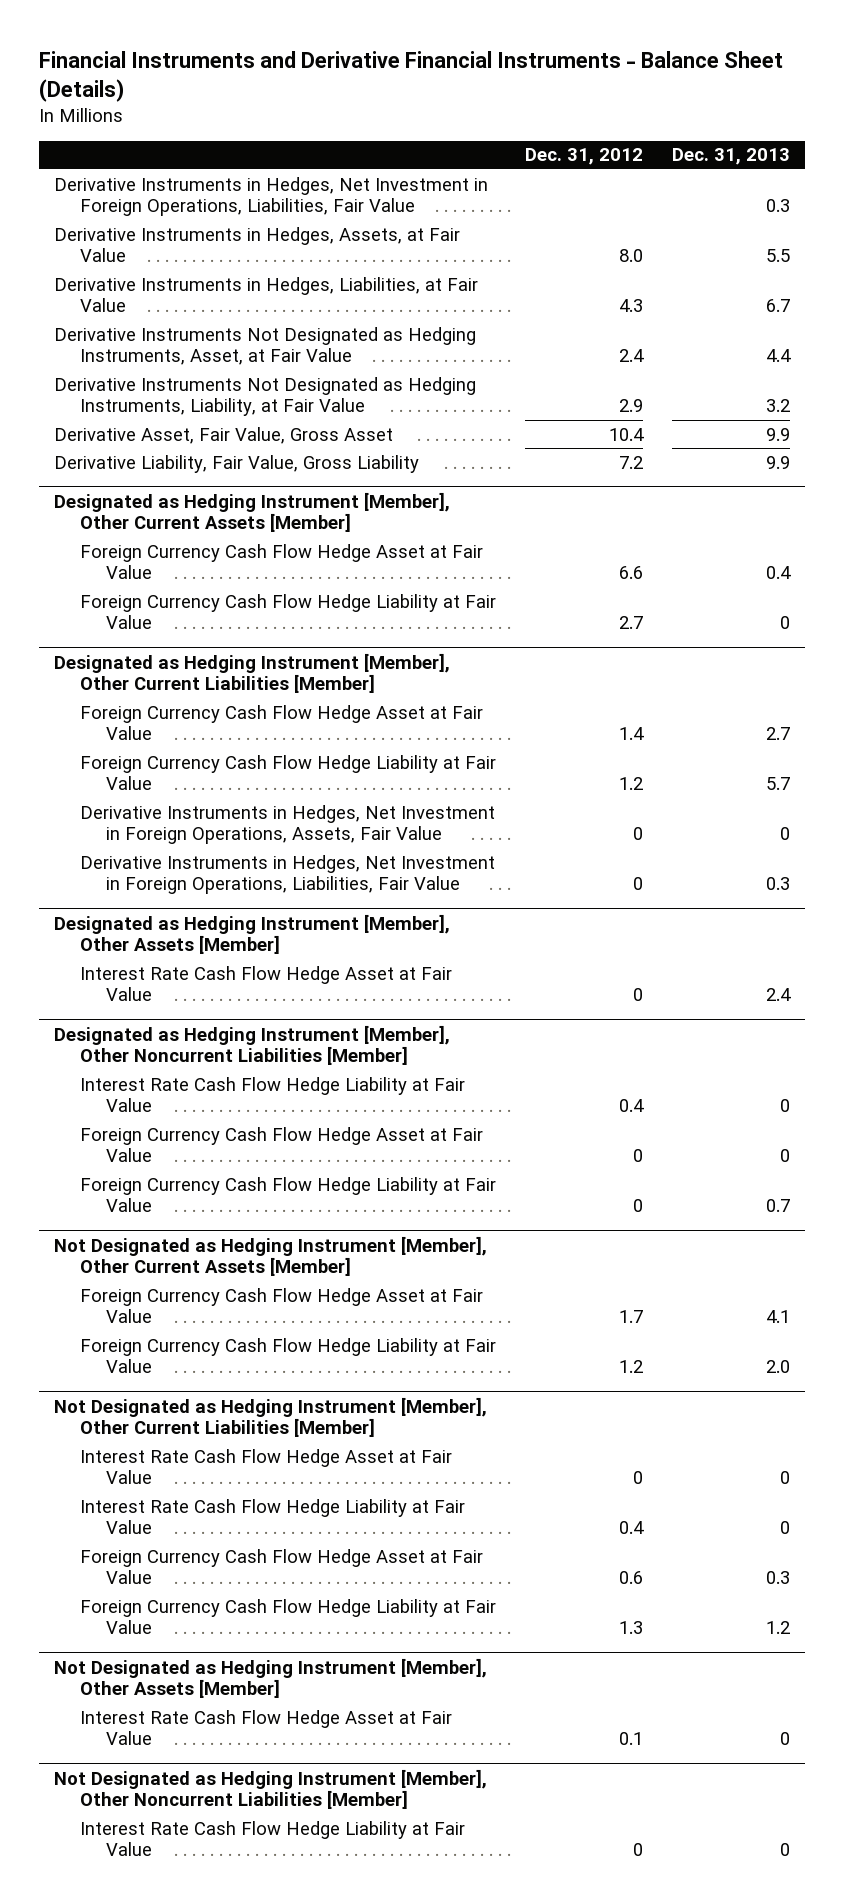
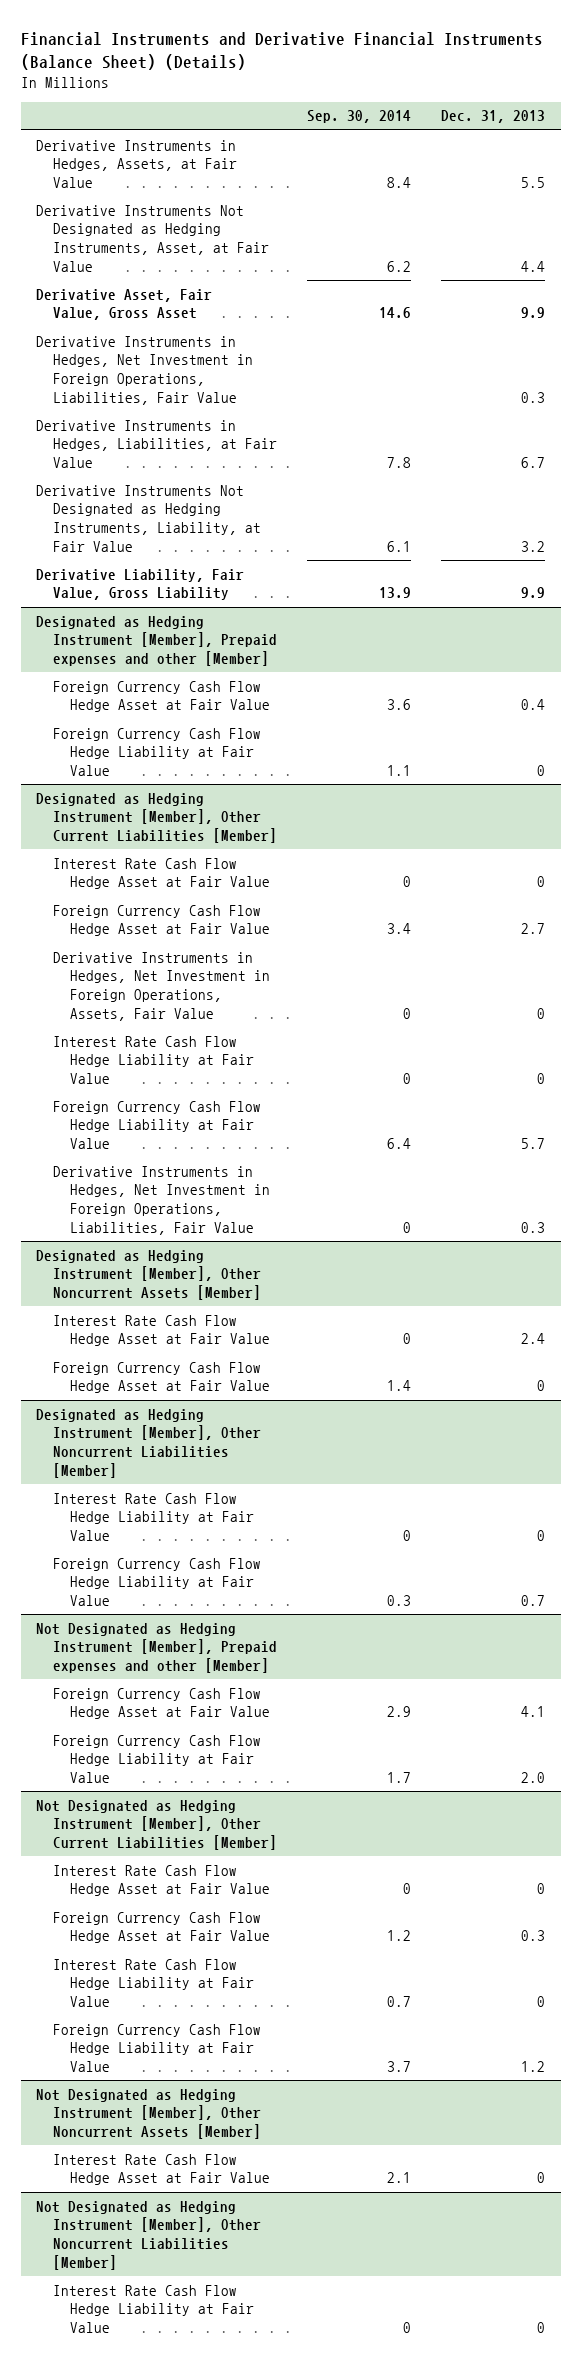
- Financial Instruments and Derivative Financial Instruments - Balance Sheet (Details)
+ Financial Instruments and Derivative Financial Instruments (Balance Sheet) (Details)
- | Dec. 31, 2012 | Dec. 31, 2013
+ | Sep. 30, 2014 | Dec. 31, 2013
moved down: Derivative Instruments in Hedges, Net Investment in Foreign Operations, Liabilities, Fair Value | | 0.3
moved down: Derivative Instruments in Hedges, Liabilities, at Fair Value | 7.8 | 6.7
moved down: Derivative Instruments Not Designated as Hedging Instruments, Liability, at Fair Value | 6.1 | 3.2
- Designated as Hedging Instrument [Member], Other Current Assets [Member]
+ Designated as Hedging Instrument [Member], Prepaid expenses and other [Member]
@ Designated as Hedging Instrument [Member], Other Current Liabilities [Member]
+ Interest Rate Cash Flow Hedge Asset at Fair Value | 0 | 0
+ Interest Rate Cash Flow Hedge Liability at Fair Value | 0 | 0
moved down: Foreign Currency Cash Flow Hedge Liability at Fair Value | 6.4 | 5.7
- Designated as Hedging Instrument [Member], Other Assets [Member]
+ Designated as Hedging Instrument [Member], Other Noncurrent Assets [Member]
+ Foreign Currency Cash Flow Hedge Asset at Fair Value | 1.4 | 0
@ Designated as Hedging Instrument [Member], Other Noncurrent Liabilities [Member]
- Foreign Currency Cash Flow Hedge Asset at Fair Value | 0 | 0
- Not Designated as Hedging Instrument [Member], Other Current Assets [Member]
+ Not Designated as Hedging Instrument [Member], Prepaid expenses and other [Member]
@ Not Designated as Hedging Instrument [Member], Other Current Liabilities [Member]
moved down: Interest Rate Cash Flow Hedge Liability at Fair Value | 0.7 | 0
- Not Designated as Hedging Instrument [Member], Other Assets [Member]
+ Not Designated as Hedging Instrument [Member], Other Noncurrent Assets [Member]

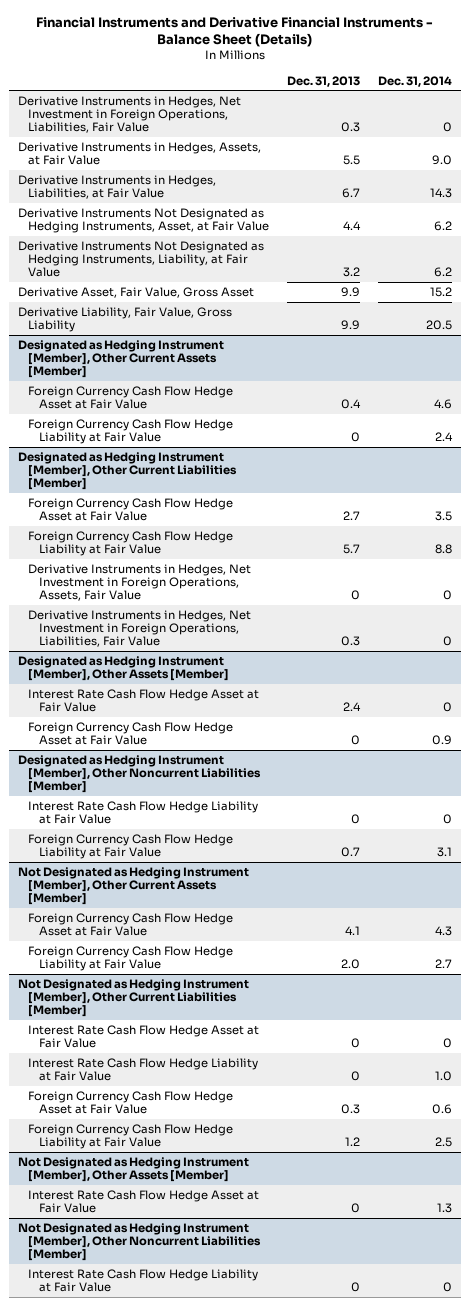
- Financial Instruments and Derivative Financial Instruments (Balance Sheet) (Details)
+ Financial Instruments and Derivative Financial Instruments - Balance Sheet (Details)
- | Sep. 30, 2014 | Dec. 31, 2013
+ | Dec. 31, 2013 | Dec. 31, 2014
moved down: Derivative Instruments in Hedges, Assets, at Fair Value | 5.5 | 9.0
moved down: Derivative Instruments Not Designated as Hedging Instruments, Asset, at Fair Value | 4.4 | 6.2
moved down: Derivative Asset, Fair Value, Gross Asset | 9.9 | 15.2
- Designated as Hedging Instrument [Member], Prepaid expenses and other [Member]
+ Designated as Hedging Instrument [Member], Other Current Assets [Member]
@ Designated as Hedging Instrument [Member], Other Current Liabilities [Member]
- Interest Rate Cash Flow Hedge Asset at Fair Value | 0 | 0
- Interest Rate Cash Flow Hedge Liability at Fair Value | 0 | 0
moved down: Derivative Instruments in Hedges, Net Investment in Foreign Operations, Assets, Fair Value | 0 | 0
- Designated as Hedging Instrument [Member], Other Noncurrent Assets [Member]
+ Designated as Hedging Instrument [Member], Other Assets [Member]
- Not Designated as Hedging Instrument [Member], Prepaid expenses and other [Member]
+ Not Designated as Hedging Instrument [Member], Other Current Assets [Member]
@ Not Designated as Hedging Instrument [Member], Other Current Liabilities [Member]
moved down: Foreign Currency Cash Flow Hedge Asset at Fair Value | 0.3 | 0.6
- Not Designated as Hedging Instrument [Member], Other Noncurrent Assets [Member]
+ Not Designated as Hedging Instrument [Member], Other Assets [Member]

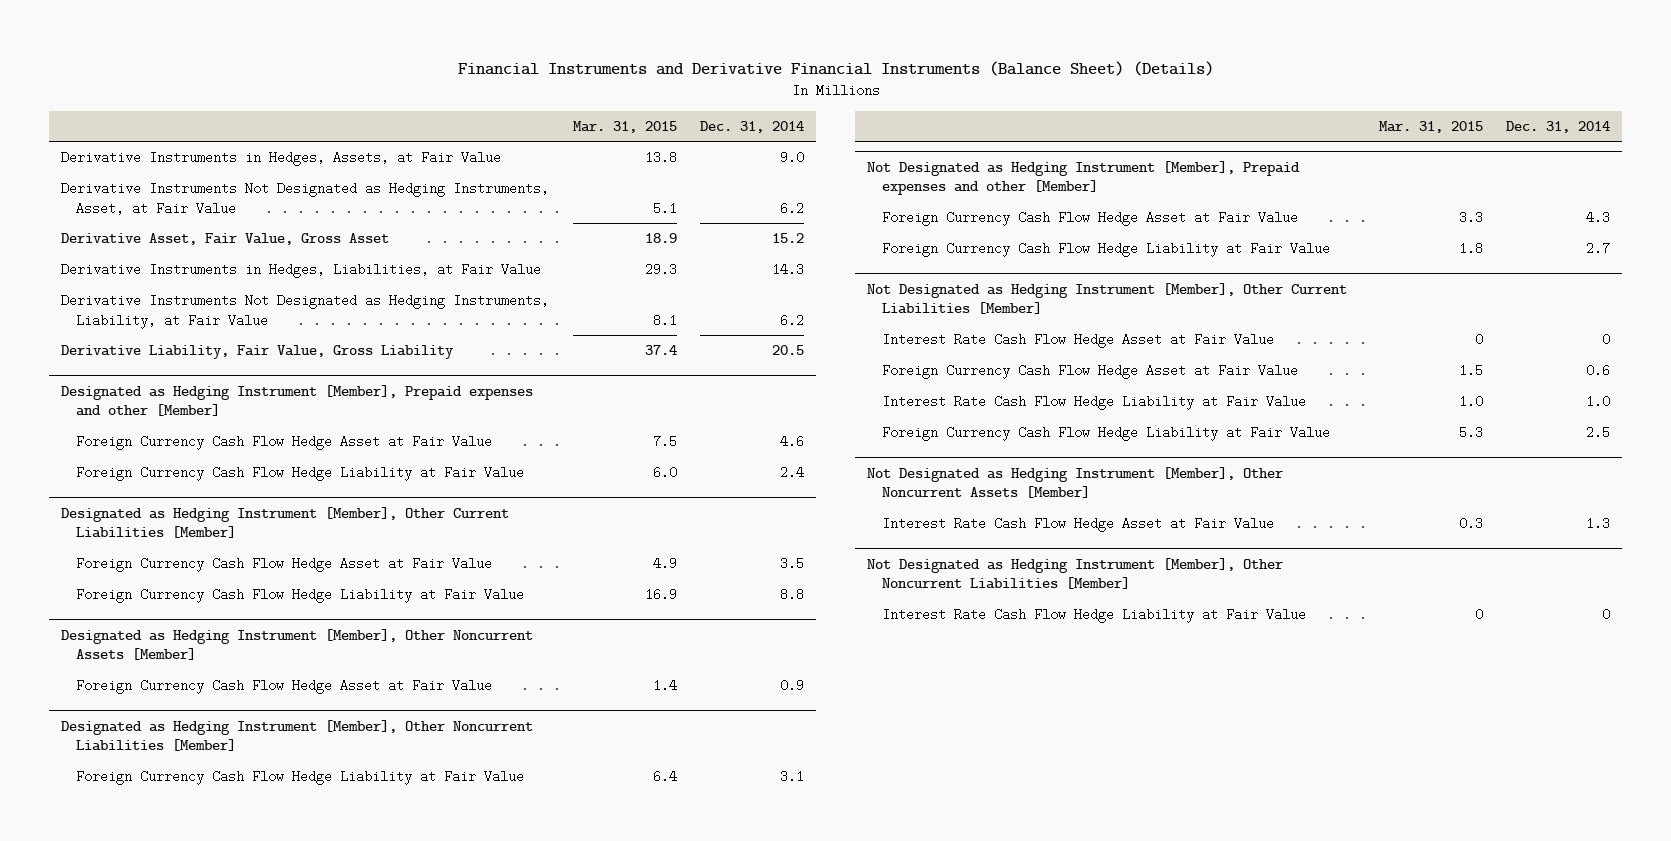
- Financial Instruments and Derivative Financial Instruments - Balance Sheet (Details)
+ Financial Instruments and Derivative Financial Instruments (Balance Sheet) (Details)
- | Dec. 31, 2013 | Dec. 31, 2014
+ | Mar. 31, 2015 | Dec. 31, 2014
- Derivative Instruments in Hedges, Net Investment in Foreign Operations, Liabilities, Fair Value | 0.3 | 0
moved down: Derivative Instruments in Hedges, Liabilities, at Fair Value | 29.3 | 14.3
moved down: Derivative Instruments Not Designated as Hedging Instruments, Liability, at Fair Value | 8.1 | 6.2
- Designated as Hedging Instrument [Member], Other Current Assets [Member]
+ Designated as Hedging Instrument [Member], Prepaid expenses and other [Member]
@ Designated as Hedging Instrument [Member], Other Current Liabilities [Member]
- Derivative Instruments in Hedges, Net Investment in Foreign Operations, Assets, Fair Value | 0 | 0
- Derivative Instruments in Hedges, Net Investment in Foreign Operations, Liabilities, Fair Value | 0.3 | 0
- Designated as Hedging Instrument [Member], Other Assets [Member]
- Interest Rate Cash Flow Hedge Asset at Fair Value | 2.4 | 0
+ Designated as Hedging Instrument [Member], Other Noncurrent Assets [Member]
@ Designated as Hedging Instrument [Member], Other Noncurrent Liabilities [Member]
- Interest Rate Cash Flow Hedge Liability at Fair Value | 0 | 0
- Not Designated as Hedging Instrument [Member], Other Current Assets [Member]
+ Not Designated as Hedging Instrument [Member], Prepaid expenses and other [Member]
@ Not Designated as Hedging Instrument [Member], Other Current Liabilities [Member]
moved down: Interest Rate Cash Flow Hedge Liability at Fair Value | 1.0 | 1.0
- Not Designated as Hedging Instrument [Member], Other Assets [Member]
+ Not Designated as Hedging Instrument [Member], Other Noncurrent Assets [Member]

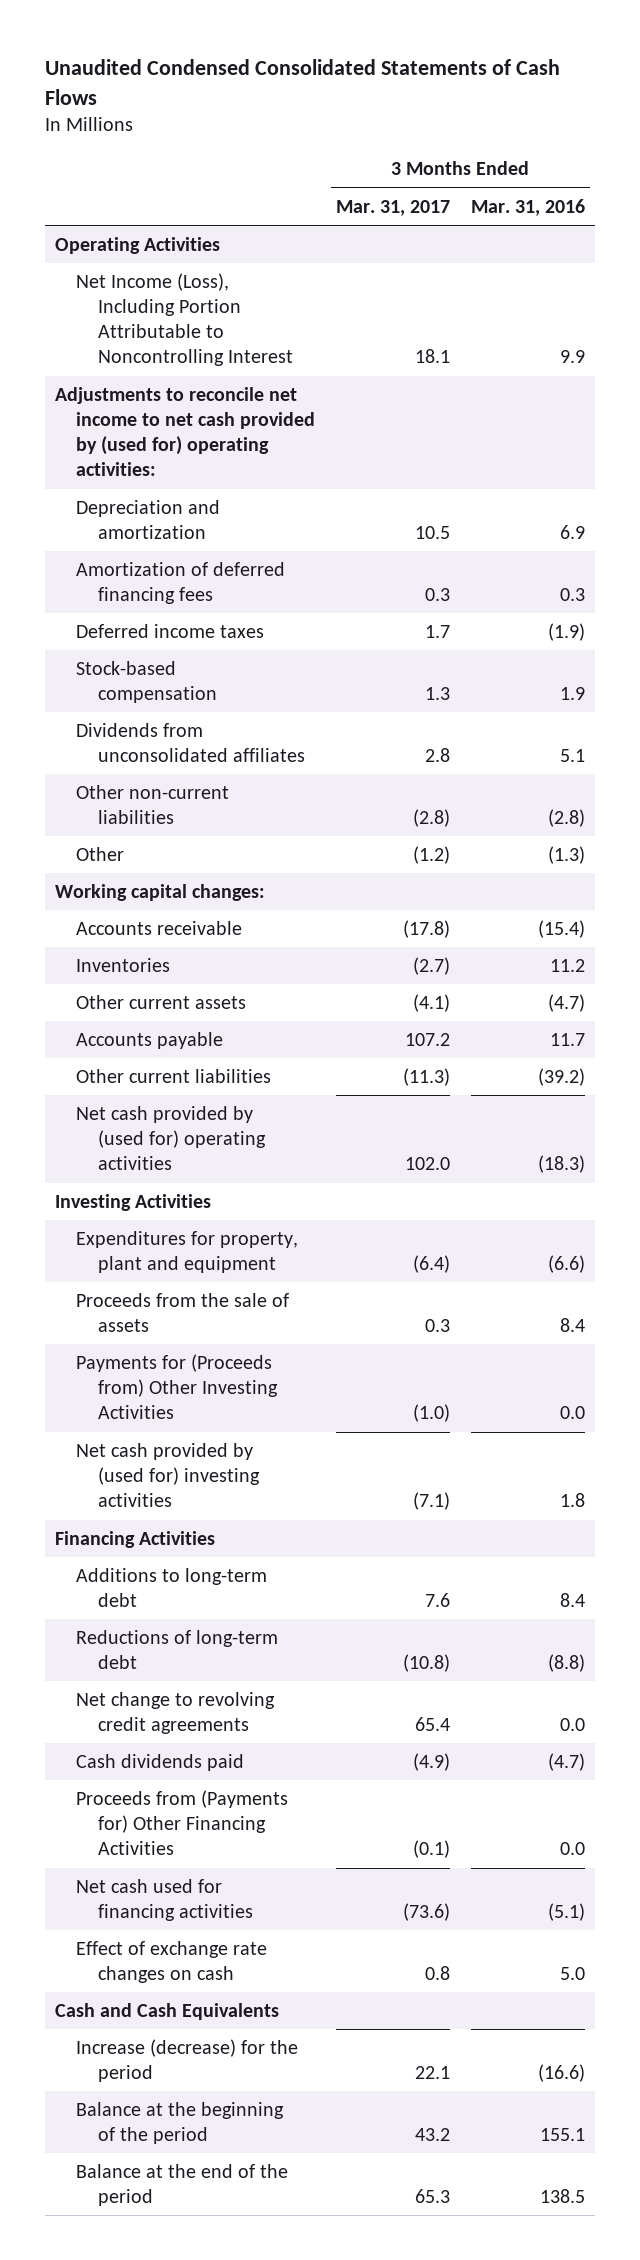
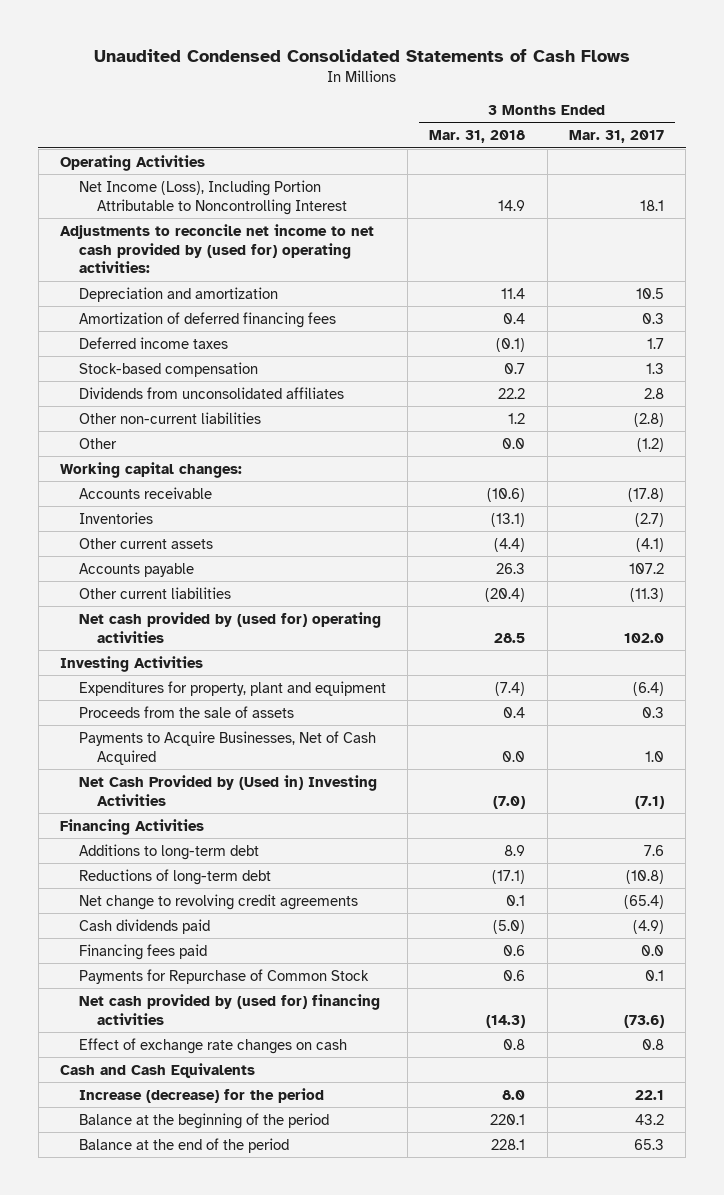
- | 3 Months Ended Mar. 31, 2017 | 3 Months Ended Mar. 31, 2016
+ | 3 Months Ended Mar. 31, 2018 | 3 Months Ended Mar. 31, 2017
- Payments for (Proceeds from) Other Investing Activities | (1.0) | 0.0
- Net cash provided by (used for) investing activities | (7.1) | 1.8
+ Payments to Acquire Businesses, Net of Cash Acquired | 0.0 | 1.0
+ Net Cash Provided by (Used in) Investing Activities | (7.0) | (7.1)
- Net change to revolving credit agreements | 65.4 | 0.0
+ Net change to revolving credit agreements | 0.1 | (65.4)
- Proceeds from (Payments for) Other Financing Activities | (0.1) | 0.0
- Net cash used for financing activities | (73.6) | (5.1)
+ Financing fees paid | 0.6 | 0.0
+ Payments for Repurchase of Common Stock | 0.6 | 0.1
+ Net cash provided by (used for) financing activities | (14.3) | (73.6)

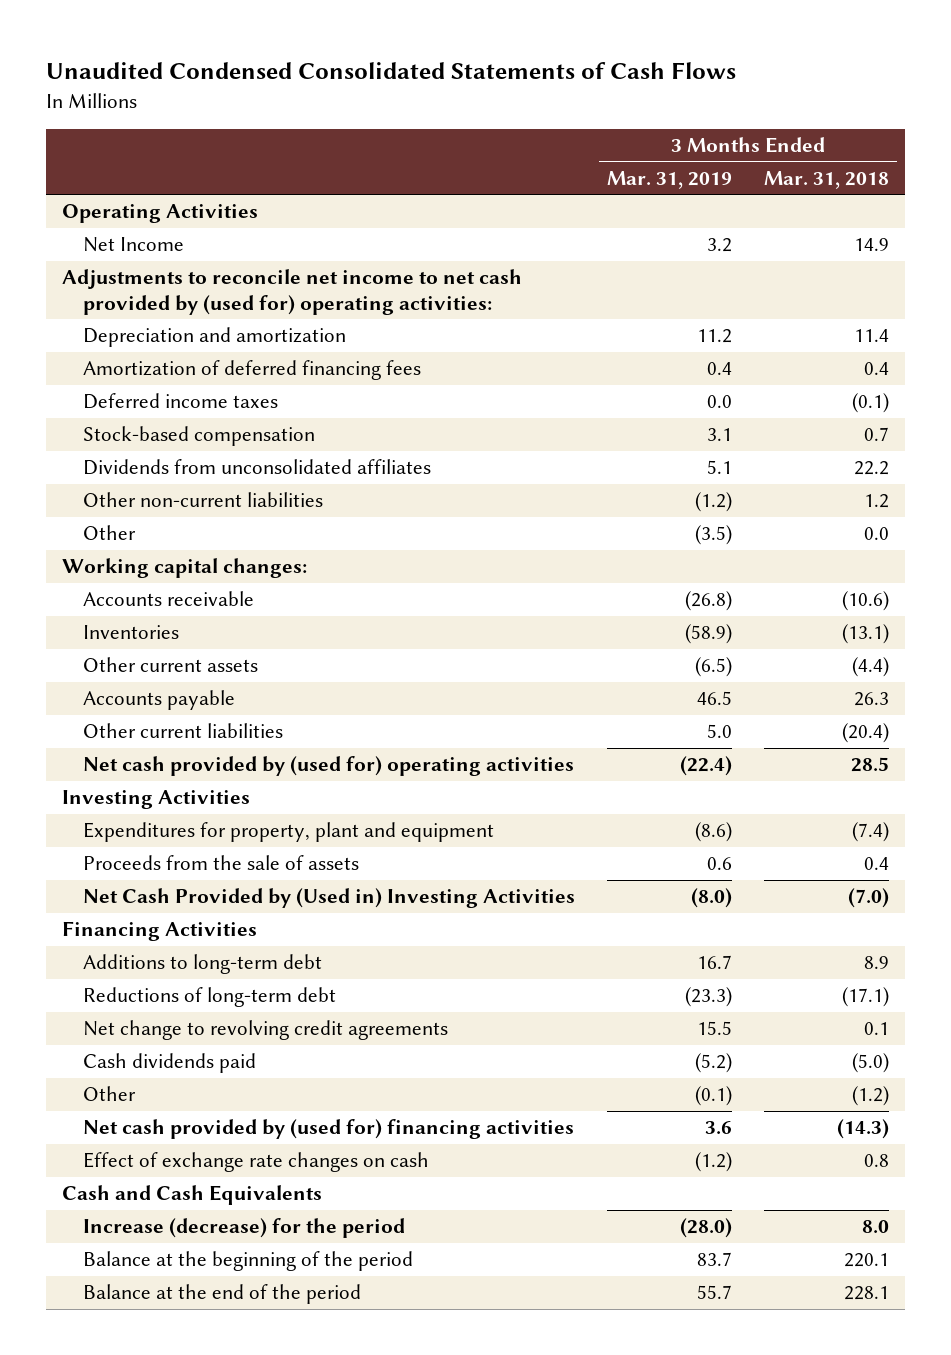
- | 3 Months Ended Mar. 31, 2018 | 3 Months Ended Mar. 31, 2017
+ | 3 Months Ended Mar. 31, 2019 | 3 Months Ended Mar. 31, 2018
- Net Income (Loss), Including Portion Attributable to Noncontrolling Interest | 14.9 | 18.1
+ Net Income | 3.2 | 14.9
- Payments to Acquire Businesses, Net of Cash Acquired | 0.0 | 1.0
- Financing fees paid | 0.6 | 0.0
- Payments for Repurchase of Common Stock | 0.6 | 0.1
+ Other | (0.1) | (1.2)

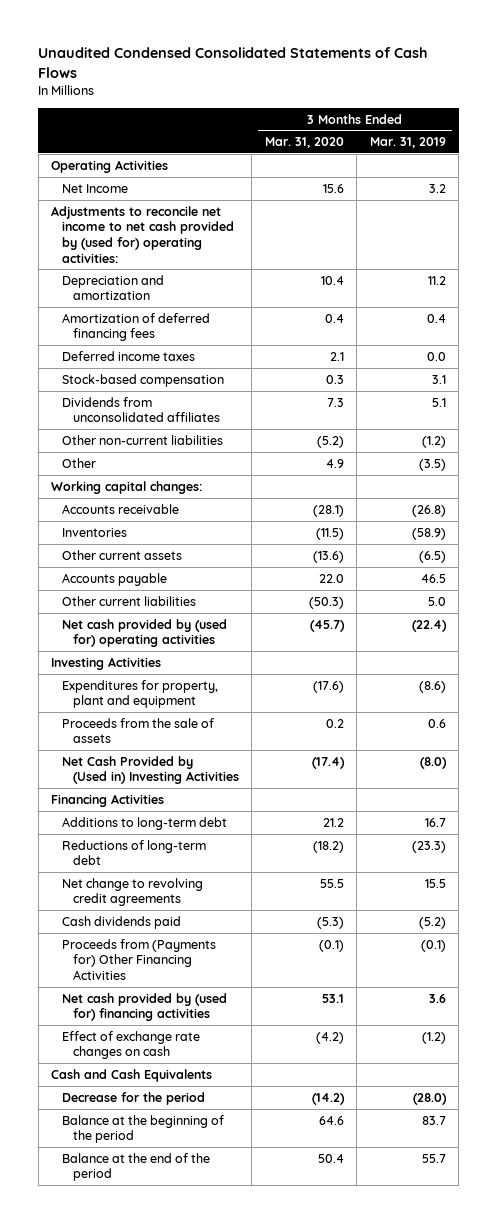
- | 3 Months Ended Mar. 31, 2019 | 3 Months Ended Mar. 31, 2018
+ | 3 Months Ended Mar. 31, 2020 | 3 Months Ended Mar. 31, 2019
- Other | (0.1) | (1.2)
+ Proceeds from (Payments for) Other Financing Activities | (0.1) | (0.1)
- Increase (decrease) for the period | (28.0) | 8.0
+ Decrease for the period | (14.2) | (28.0)

